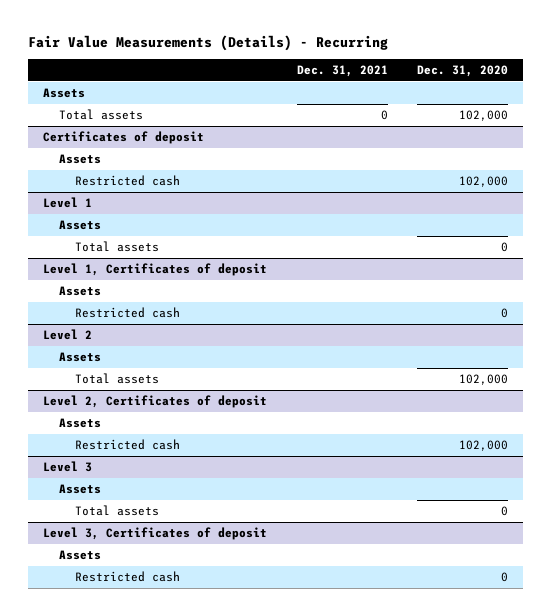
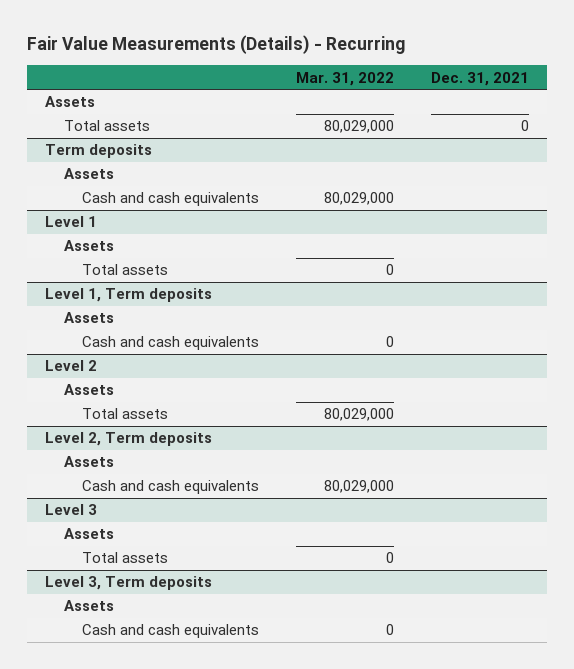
- | Dec. 31, 2021 | Dec. 31, 2020
+ | Mar. 31, 2022 | Dec. 31, 2021
- Certificates of deposit
+ Term deposits
- Restricted cash | | 102,000
+ Cash and cash equivalents | 80,029,000 |
- Level 1, Certificates of deposit
+ Level 1, Term deposits
- Restricted cash | | 0
+ Cash and cash equivalents | 0 |
- Level 2, Certificates of deposit
+ Level 2, Term deposits
- Restricted cash | | 102,000
+ Cash and cash equivalents | 80,029,000 |
- Level 3, Certificates of deposit
+ Level 3, Term deposits
- Restricted cash | | 0
+ Cash and cash equivalents | 0 |

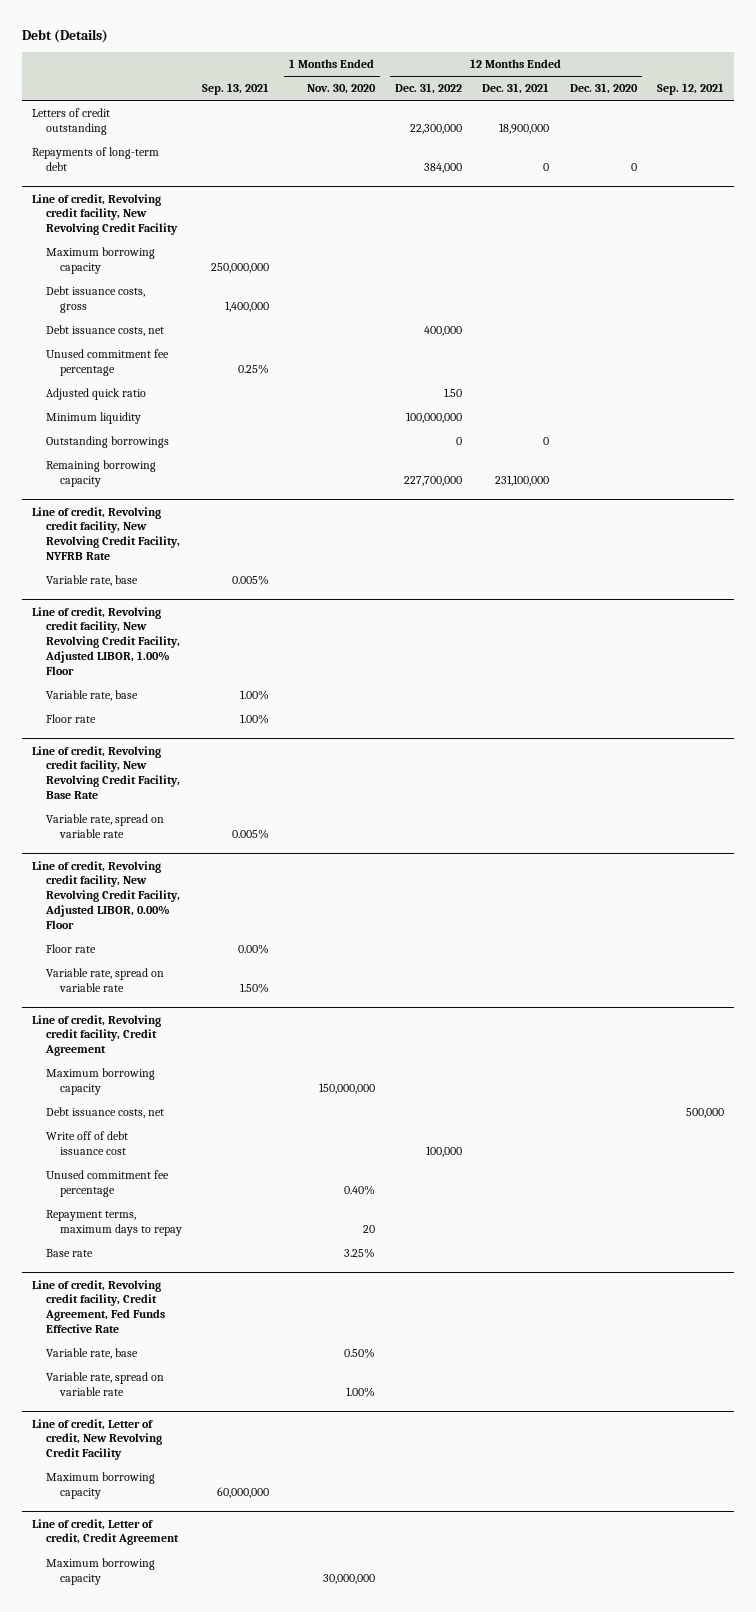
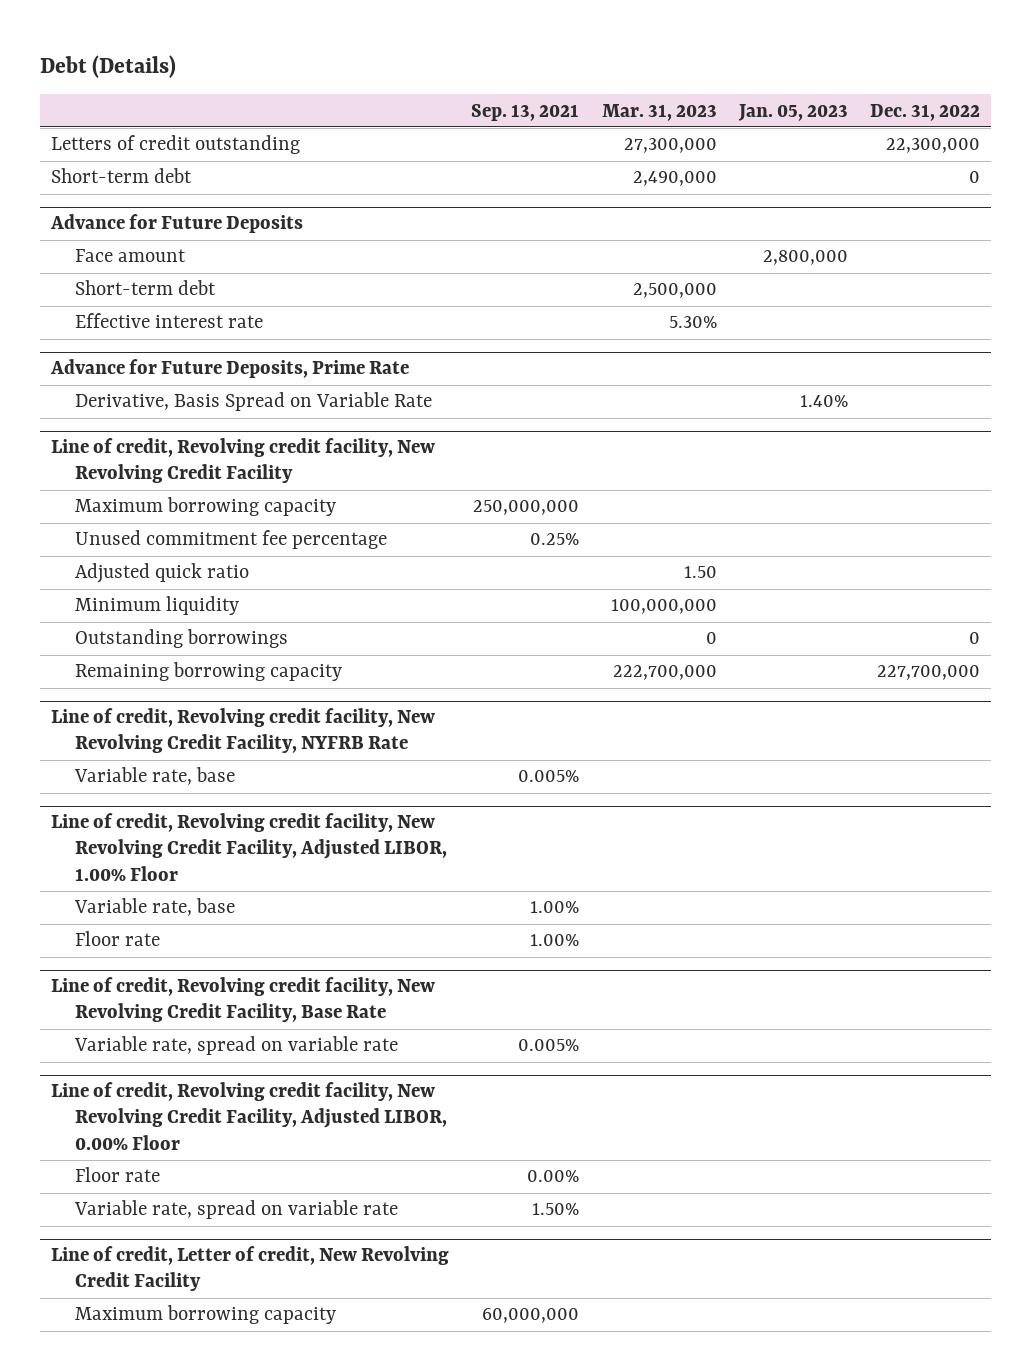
- | Sep. 13, 2021 | 1 Months Ended Nov. 30, 2020 | 12 Months Ended Dec. 31, 2022 | 12 Months Ended Dec. 31, 2021 | 12 Months Ended Dec. 31, 2020 | Sep. 12, 2021
+ | Sep. 13, 2021 | Mar. 31, 2023 | Jan. 05, 2023 | Dec. 31, 2022
- Repayments of long-term debt | | | 384,000 | 0 | 0 |
+ Short-term debt | | 2,490,000 | | 0
+ Advance for Future Deposits
+ Face amount | | | 2,800,000 |
+ Short-term debt | | 2,500,000 | |
+ Effective interest rate | | 5.30% | |
+ Advance for Future Deposits, Prime Rate
+ Derivative, Basis Spread on Variable Rate | | | 1.40% |
@ Line of credit, Revolving credit facility, New Revolving Credit Facility
- Debt issuance costs, gross | 1,400,000 | | | | |
- Debt issuance costs, net | | | 400,000 | | |
- Line of credit, Revolving credit facility, Credit Agreement
- Maximum borrowing capacity | | 150,000,000 | | | |
- Debt issuance costs, net | | | | | | 500,000
- Write off of debt issuance cost | | | 100,000 | | |
- Unused commitment fee percentage | | 0.40% | | | |
- Repayment terms, maximum days to repay | | 20 | | | |
- Base rate | | 3.25% | | | |
- Line of credit, Revolving credit facility, Credit Agreement, Fed Funds Effective Rate
- Variable rate, base | | 0.50% | | | |
- Variable rate, spread on variable rate | | 1.00% | | | |
- Line of credit, Letter of credit, Credit Agreement
- Maximum borrowing capacity | | 30,000,000 | | | |

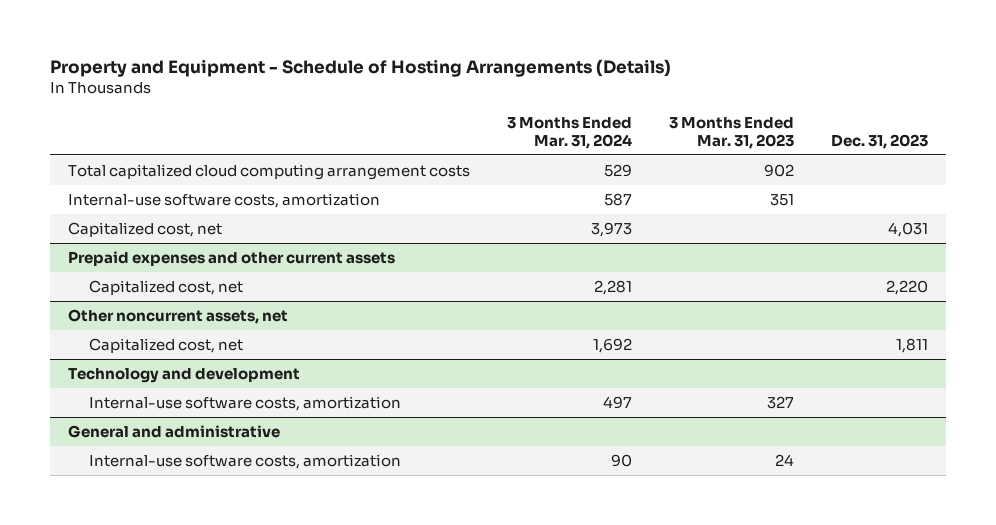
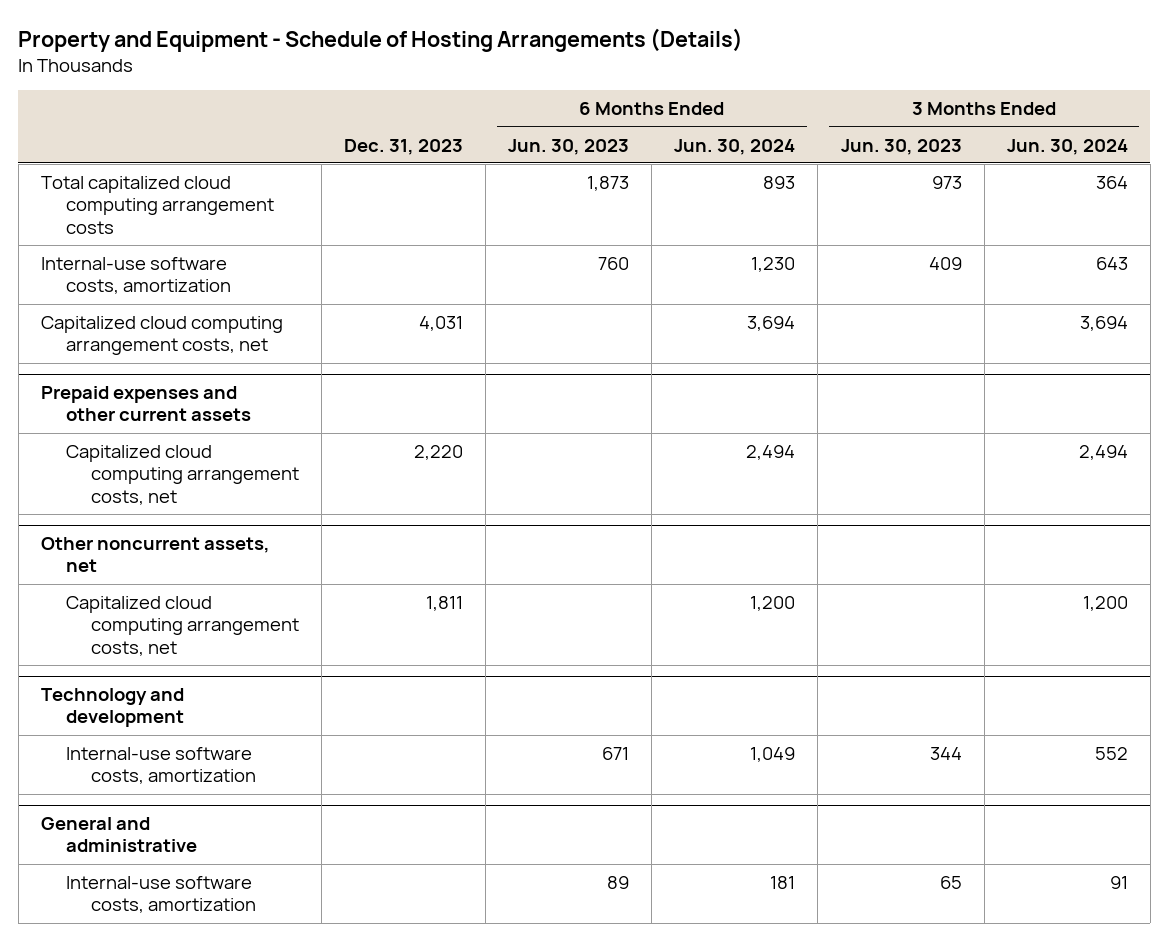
- | 3 Months Ended Mar. 31, 2024 | 3 Months Ended Mar. 31, 2023 | Dec. 31, 2023
+ | Dec. 31, 2023 | 6 Months Ended Jun. 30, 2023 | 6 Months Ended Jun. 30, 2024 | 3 Months Ended Jun. 30, 2023 | 3 Months Ended Jun. 30, 2024
- Capitalized cost, net | 3,973 | | 4,031
+ Capitalized cloud computing arrangement costs, net | 4,031 | | 3,694 | | 3,694
@ Prepaid expenses and other current assets
- Capitalized cost, net | 2,281 | | 2,220
+ Capitalized cloud computing arrangement costs, net | 2,220 | | 2,494 | | 2,494
@ Other noncurrent assets, net
- Capitalized cost, net | 1,692 | | 1,811
+ Capitalized cloud computing arrangement costs, net | 1,811 | | 1,200 | | 1,200

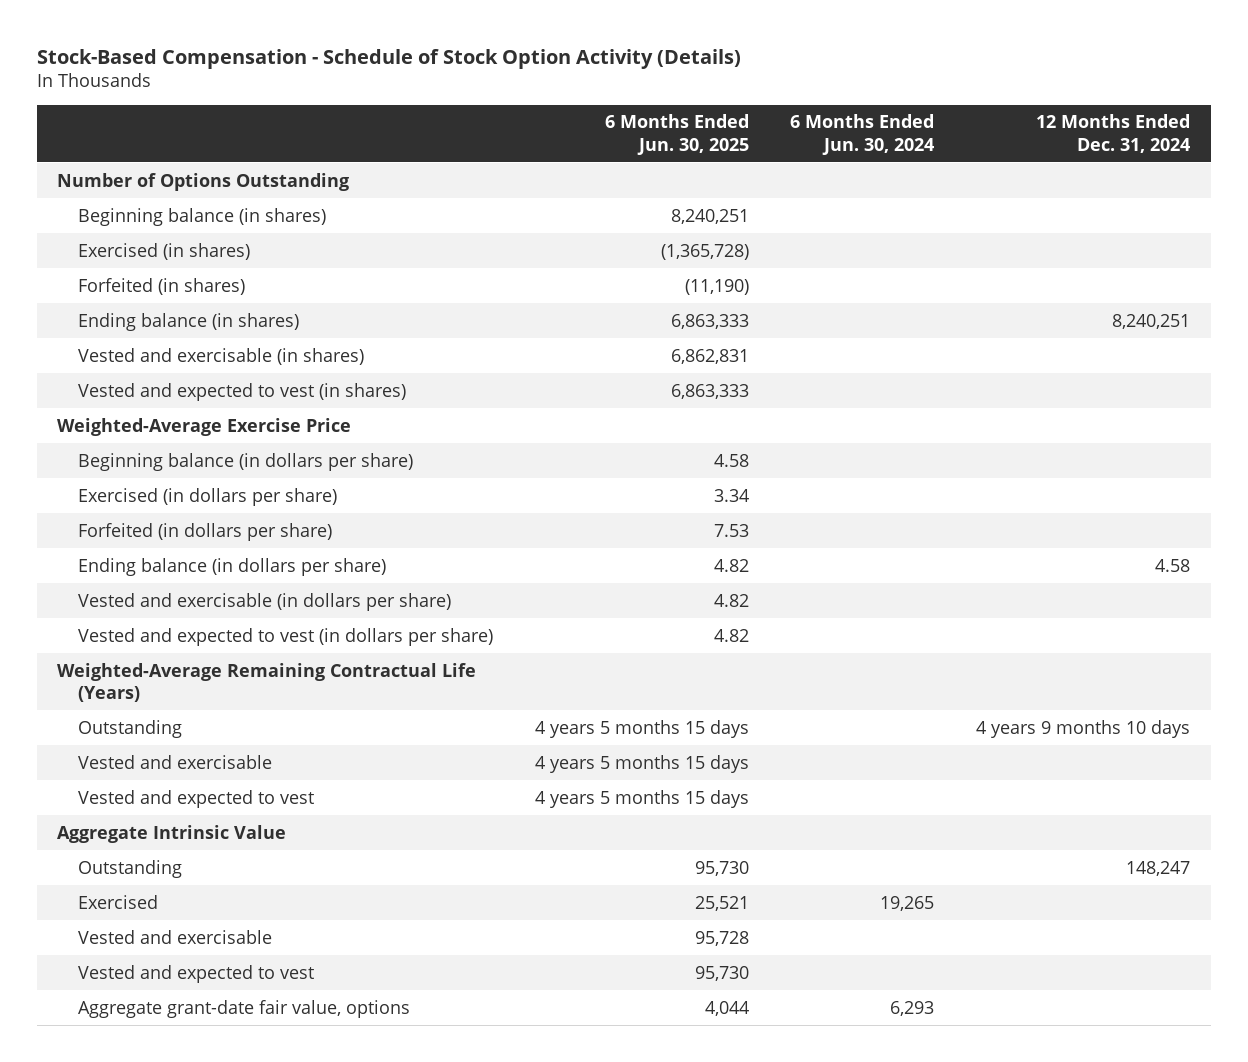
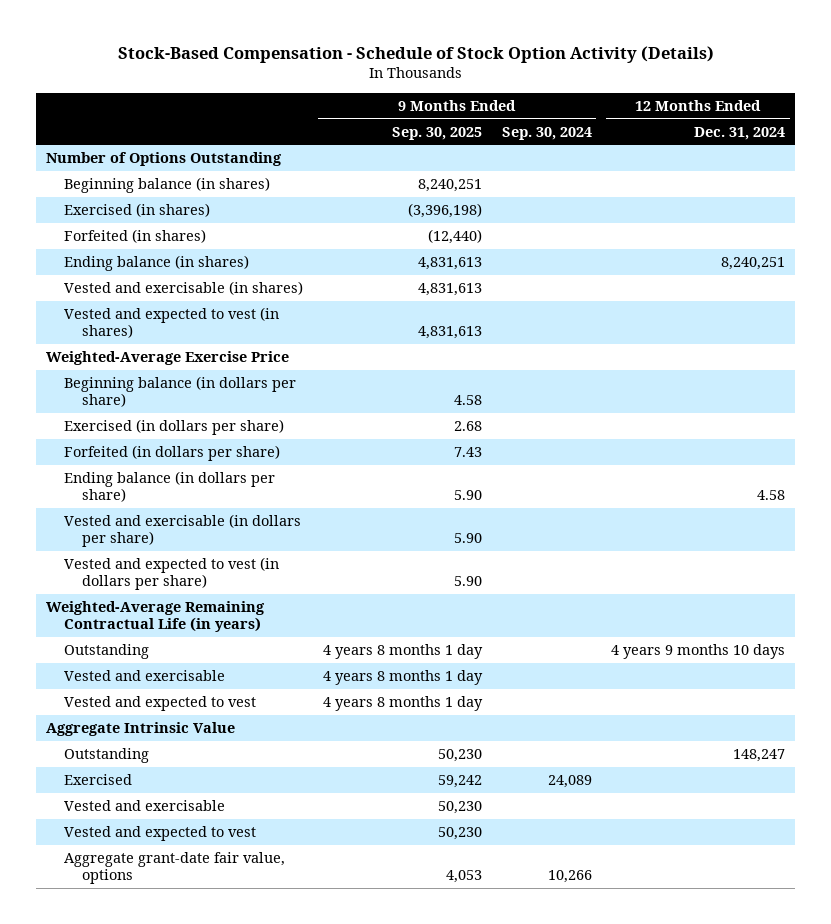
- | 6 Months Ended Jun. 30, 2025 | 6 Months Ended Jun. 30, 2024 | 12 Months Ended Dec. 31, 2024
+ | 9 Months Ended Sep. 30, 2025 | 9 Months Ended Sep. 30, 2024 | 12 Months Ended Dec. 31, 2024
- Weighted-Average Remaining Contractual Life (Years)
+ Weighted-Average Remaining Contractual Life (in years)

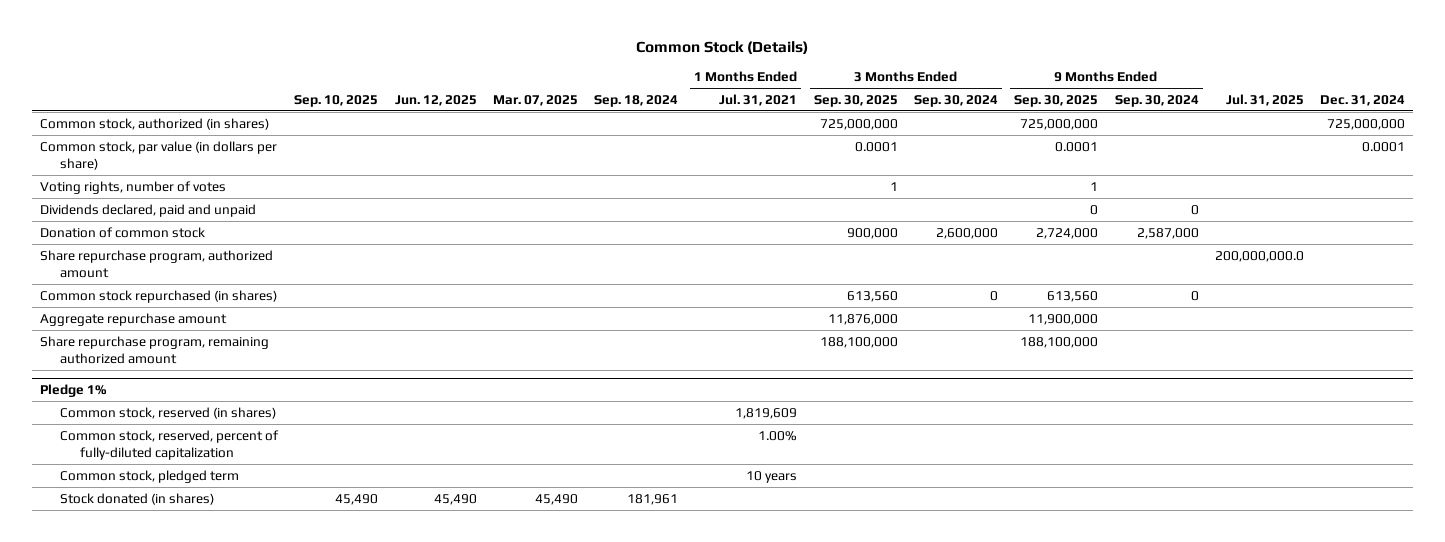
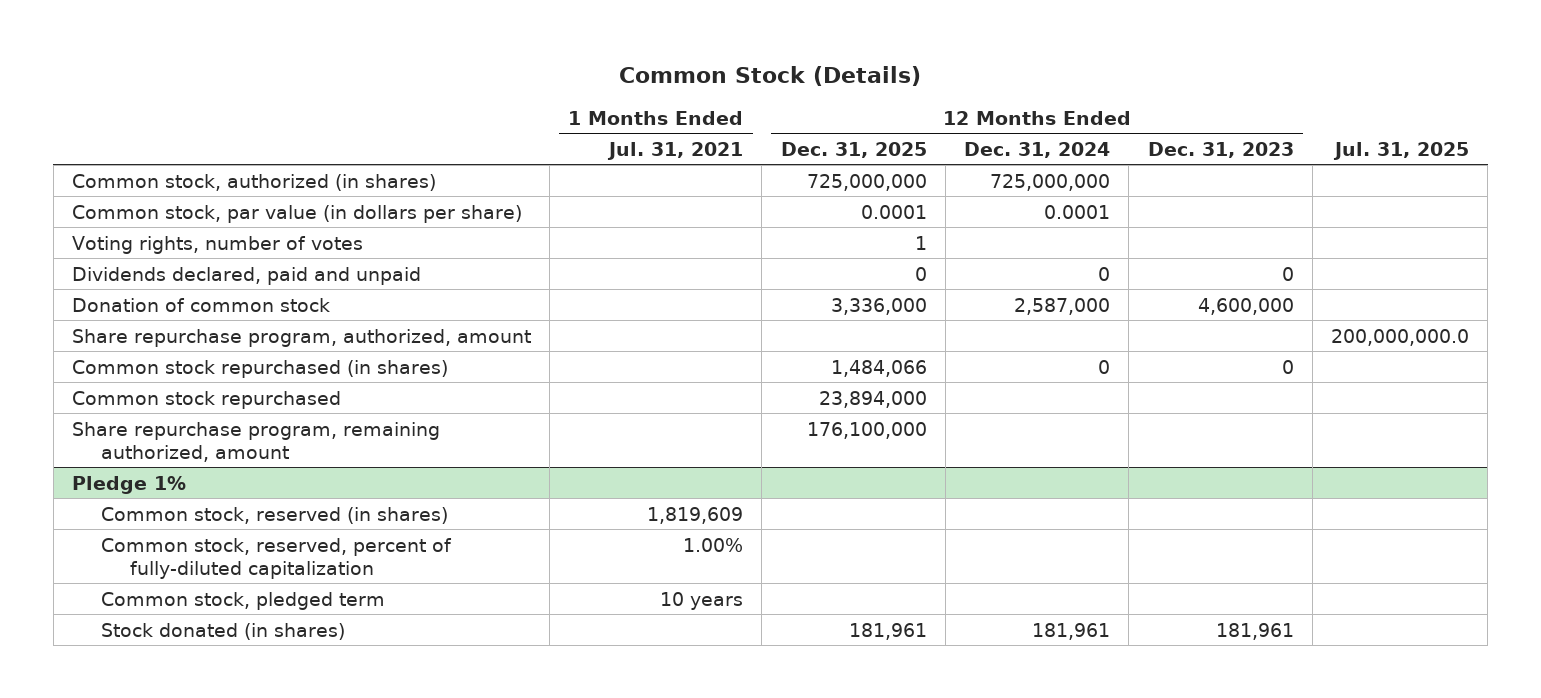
- | Sep. 10, 2025 | Jun. 12, 2025 | Mar. 07, 2025 | Sep. 18, 2024 | 1 Months Ended Jul. 31, 2021 | 3 Months Ended Sep. 30, 2025 | 3 Months Ended Sep. 30, 2024 | 9 Months Ended Sep. 30, 2025 | 9 Months Ended Sep. 30, 2024 | Jul. 31, 2025 | Dec. 31, 2024
+ | 1 Months Ended Jul. 31, 2021 | 12 Months Ended Dec. 31, 2025 | 12 Months Ended Dec. 31, 2024 | 12 Months Ended Dec. 31, 2023 | Jul. 31, 2025
- Share repurchase program, authorized amount | | | | | | | | | | 200,000,000.0 |
+ Share repurchase program, authorized, amount | | | | | 200,000,000.0
- Aggregate repurchase amount | | | | | | 11,876,000 | | 11,900,000 | | |
- Share repurchase program, remaining authorized amount | | | | | | 188,100,000 | | 188,100,000 | | |
+ Common stock repurchased | | 23,894,000 | | |
+ Share repurchase program, remaining authorized, amount | | 176,100,000 | | |

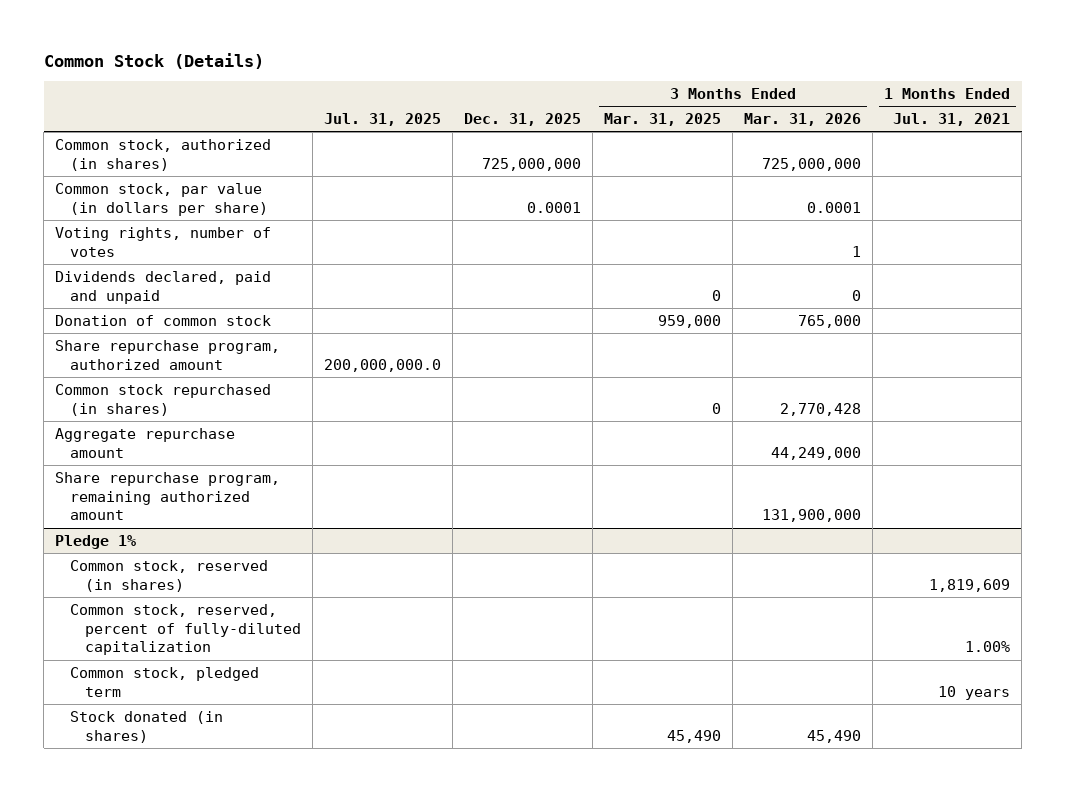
- | 1 Months Ended Jul. 31, 2021 | 12 Months Ended Dec. 31, 2025 | 12 Months Ended Dec. 31, 2024 | 12 Months Ended Dec. 31, 2023 | Jul. 31, 2025
+ | Jul. 31, 2025 | Dec. 31, 2025 | 3 Months Ended Mar. 31, 2025 | 3 Months Ended Mar. 31, 2026 | 1 Months Ended Jul. 31, 2021
- Share repurchase program, authorized, amount | | | | | 200,000,000.0
+ Share repurchase program, authorized amount | 200,000,000.0 | | | |
- Common stock repurchased | | 23,894,000 | | |
- Share repurchase program, remaining authorized, amount | | 176,100,000 | | |
+ Aggregate repurchase amount | | | | 44,249,000 |
+ Share repurchase program, remaining authorized amount | | | | 131,900,000 |

